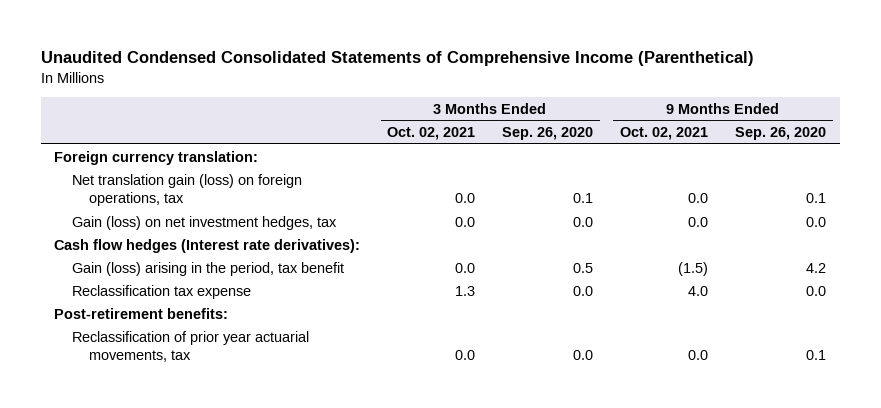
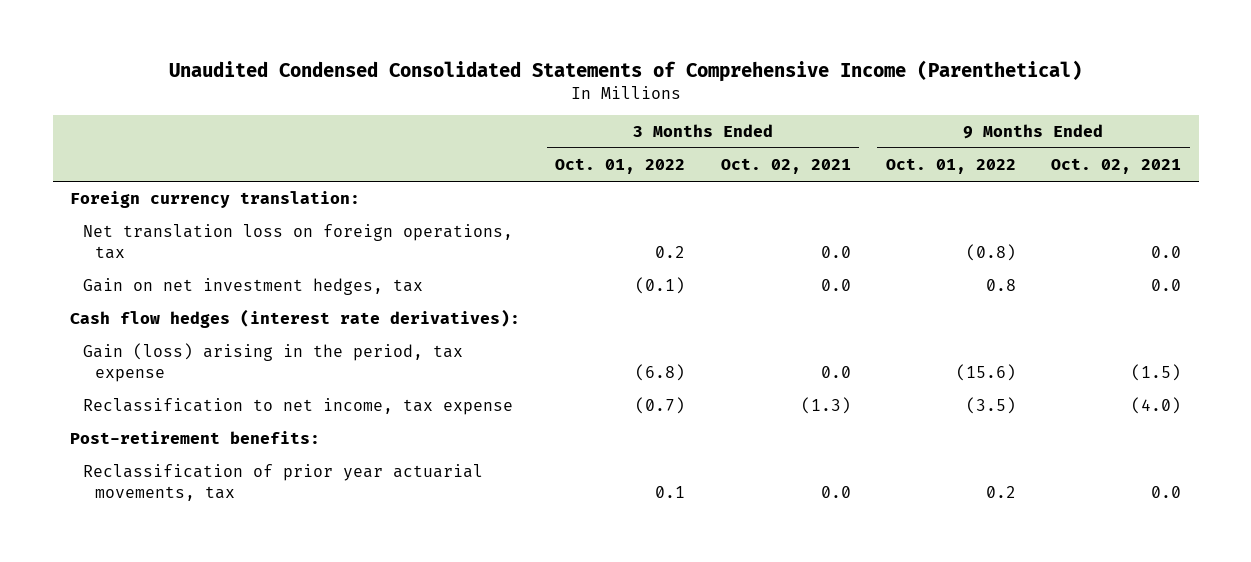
- | 3 Months Ended Oct. 02, 2021 | 3 Months Ended Sep. 26, 2020 | 9 Months Ended Oct. 02, 2021 | 9 Months Ended Sep. 26, 2020
+ | 3 Months Ended Oct. 01, 2022 | 3 Months Ended Oct. 02, 2021 | 9 Months Ended Oct. 01, 2022 | 9 Months Ended Oct. 02, 2021
- Net translation gain (loss) on foreign operations, tax | 0.0 | 0.1 | 0.0 | 0.1
- Gain (loss) on net investment hedges, tax | 0.0 | 0.0 | 0.0 | 0.0
- Cash flow hedges (Interest rate derivatives):
- Gain (loss) arising in the period, tax benefit | 0.0 | 0.5 | (1.5) | 4.2
- Reclassification tax expense | 1.3 | 0.0 | 4.0 | 0.0
+ Net translation loss on foreign operations, tax | 0.2 | 0.0 | (0.8) | 0.0
+ Gain on net investment hedges, tax | (0.1) | 0.0 | 0.8 | 0.0
+ Cash flow hedges (interest rate derivatives):
+ Gain (loss) arising in the period, tax expense | (6.8) | 0.0 | (15.6) | (1.5)
+ Reclassification to net income, tax expense | (0.7) | (1.3) | (3.5) | (4.0)

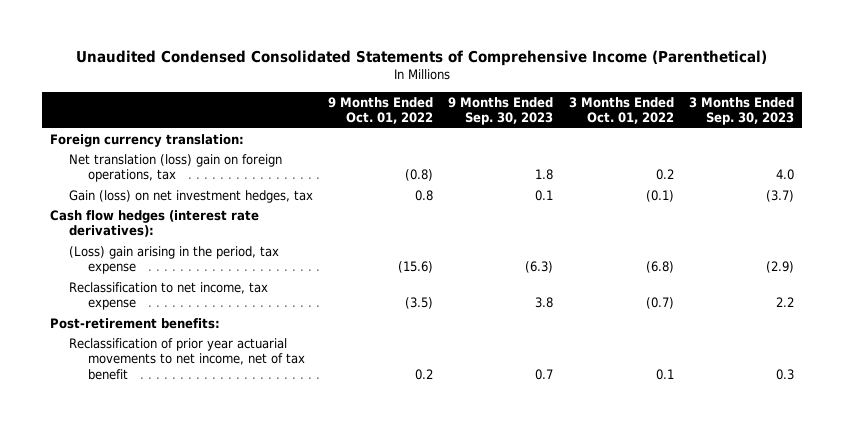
- | 3 Months Ended Oct. 01, 2022 | 3 Months Ended Oct. 02, 2021 | 9 Months Ended Oct. 01, 2022 | 9 Months Ended Oct. 02, 2021
+ | 9 Months Ended Oct. 01, 2022 | 9 Months Ended Sep. 30, 2023 | 3 Months Ended Oct. 01, 2022 | 3 Months Ended Sep. 30, 2023
- Net translation loss on foreign operations, tax | 0.2 | 0.0 | (0.8) | 0.0
- Gain on net investment hedges, tax | (0.1) | 0.0 | 0.8 | 0.0
+ Net translation (loss) gain on foreign operations, tax | (0.8) | 1.8 | 0.2 | 4.0
+ Gain (loss) on net investment hedges, tax | 0.8 | 0.1 | (0.1) | (3.7)
- Gain (loss) arising in the period, tax expense | (6.8) | 0.0 | (15.6) | (1.5)
+ (Loss) gain arising in the period, tax expense | (15.6) | (6.3) | (6.8) | (2.9)
- Reclassification of prior year actuarial movements, tax | 0.1 | 0.0 | 0.2 | 0.0
+ Reclassification of prior year actuarial movements to net income, net of tax benefit | 0.2 | 0.7 | 0.1 | 0.3

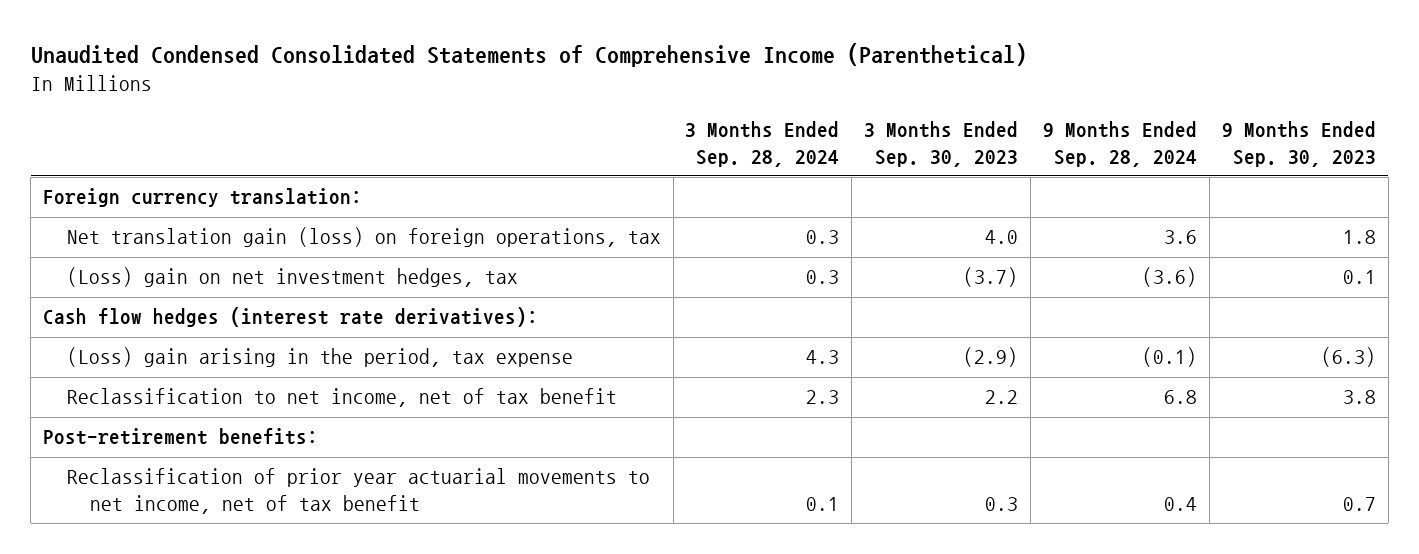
- | 9 Months Ended Oct. 01, 2022 | 9 Months Ended Sep. 30, 2023 | 3 Months Ended Oct. 01, 2022 | 3 Months Ended Sep. 30, 2023
+ | 3 Months Ended Sep. 28, 2024 | 3 Months Ended Sep. 30, 2023 | 9 Months Ended Sep. 28, 2024 | 9 Months Ended Sep. 30, 2023
- Net translation (loss) gain on foreign operations, tax | (0.8) | 1.8 | 0.2 | 4.0
- Gain (loss) on net investment hedges, tax | 0.8 | 0.1 | (0.1) | (3.7)
+ Net translation gain (loss) on foreign operations, tax | 0.3 | 4.0 | 3.6 | 1.8
+ (Loss) gain on net investment hedges, tax | 0.3 | (3.7) | (3.6) | 0.1
- Reclassification to net income, tax expense | (3.5) | 3.8 | (0.7) | 2.2
+ Reclassification to net income, net of tax benefit | 2.3 | 2.2 | 6.8 | 3.8

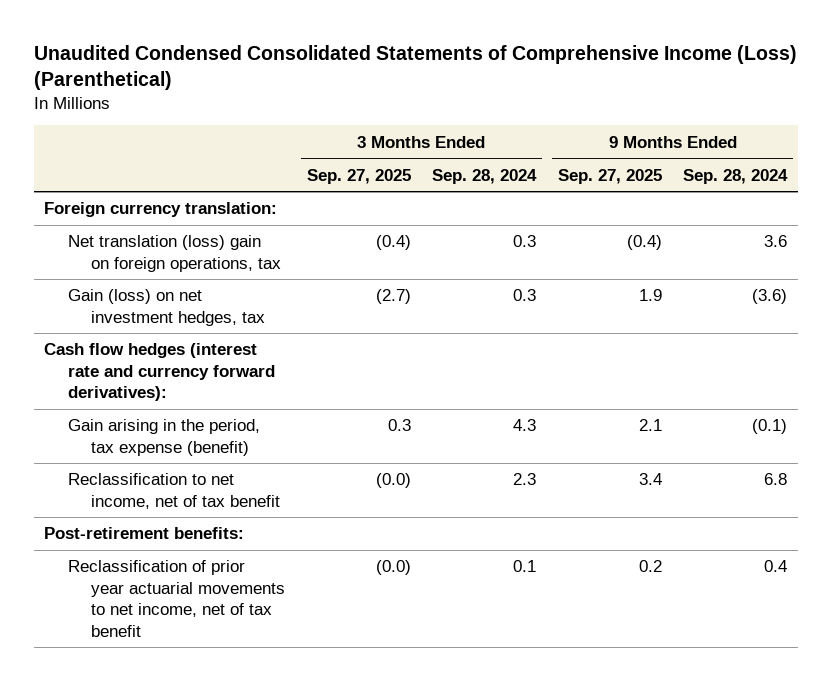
- Unaudited Condensed Consolidated Statements of Comprehensive Income (Parenthetical)
+ Unaudited Condensed Consolidated Statements of Comprehensive Income (Loss) (Parenthetical)
- | 3 Months Ended Sep. 28, 2024 | 3 Months Ended Sep. 30, 2023 | 9 Months Ended Sep. 28, 2024 | 9 Months Ended Sep. 30, 2023
+ | 3 Months Ended Sep. 27, 2025 | 3 Months Ended Sep. 28, 2024 | 9 Months Ended Sep. 27, 2025 | 9 Months Ended Sep. 28, 2024
- Net translation gain (loss) on foreign operations, tax | 0.3 | 4.0 | 3.6 | 1.8
- (Loss) gain on net investment hedges, tax | 0.3 | (3.7) | (3.6) | 0.1
- Cash flow hedges (interest rate derivatives):
- (Loss) gain arising in the period, tax expense | 4.3 | (2.9) | (0.1) | (6.3)
+ Net translation (loss) gain on foreign operations, tax | (0.4) | 0.3 | (0.4) | 3.6
+ Gain (loss) on net investment hedges, tax | (2.7) | 0.3 | 1.9 | (3.6)
+ Cash flow hedges (interest rate and currency forward derivatives):
+ Gain arising in the period, tax expense (benefit) | 0.3 | 4.3 | 2.1 | (0.1)

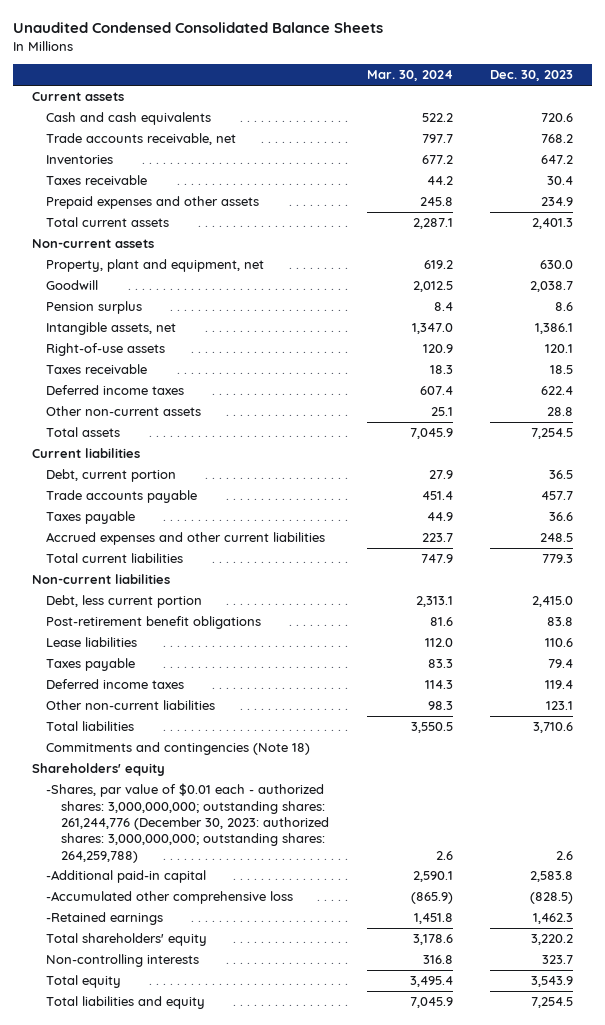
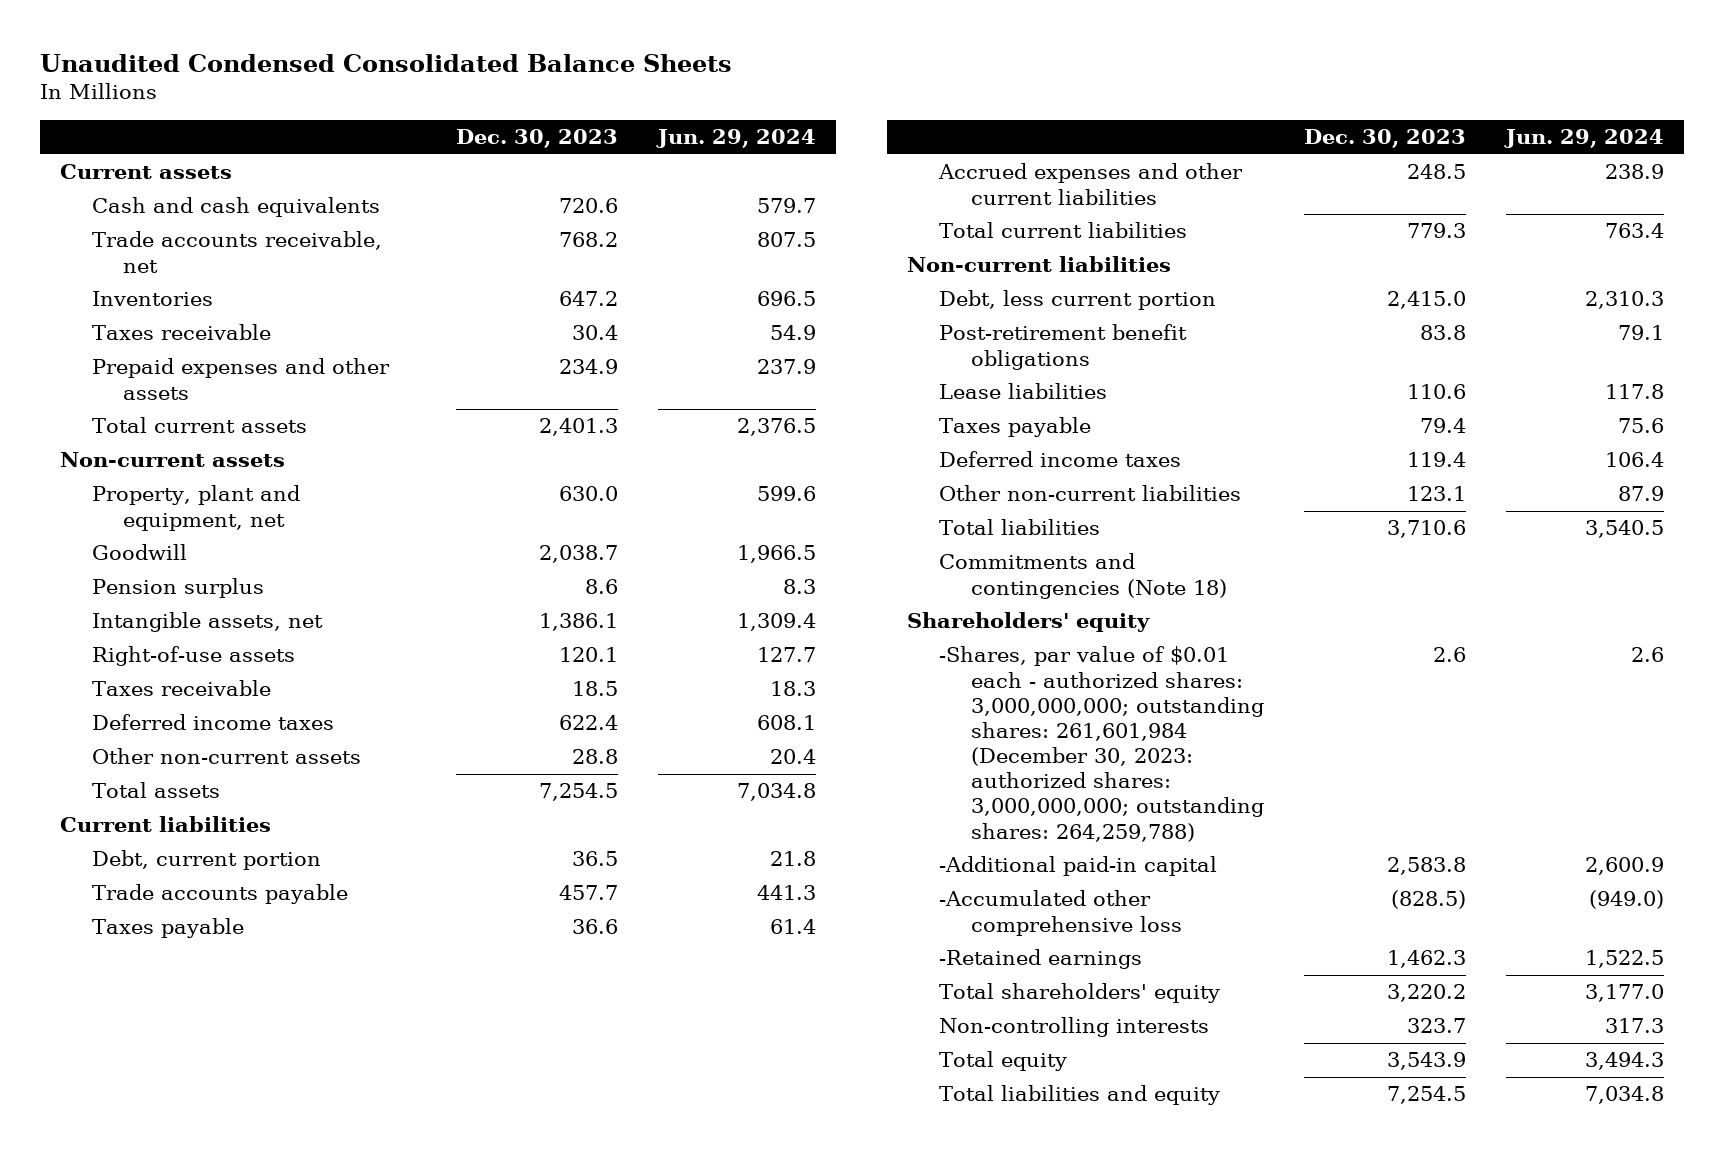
- | Mar. 30, 2024 | Dec. 30, 2023
+ | Dec. 30, 2023 | Jun. 29, 2024
- -Shares, par value of $0.01 each - authorized shares: 3,000,000,000; outstanding shares: 261,244,776 (December 30, 2023: authorized shares: 3,000,000,000; outstanding shares: 264,259,788) | 2.6 | 2.6
+ -Shares, par value of $0.01 each - authorized shares: 3,000,000,000; outstanding shares: 261,601,984 (December 30, 2023: authorized shares: 3,000,000,000; outstanding shares: 264,259,788) | 2.6 | 2.6

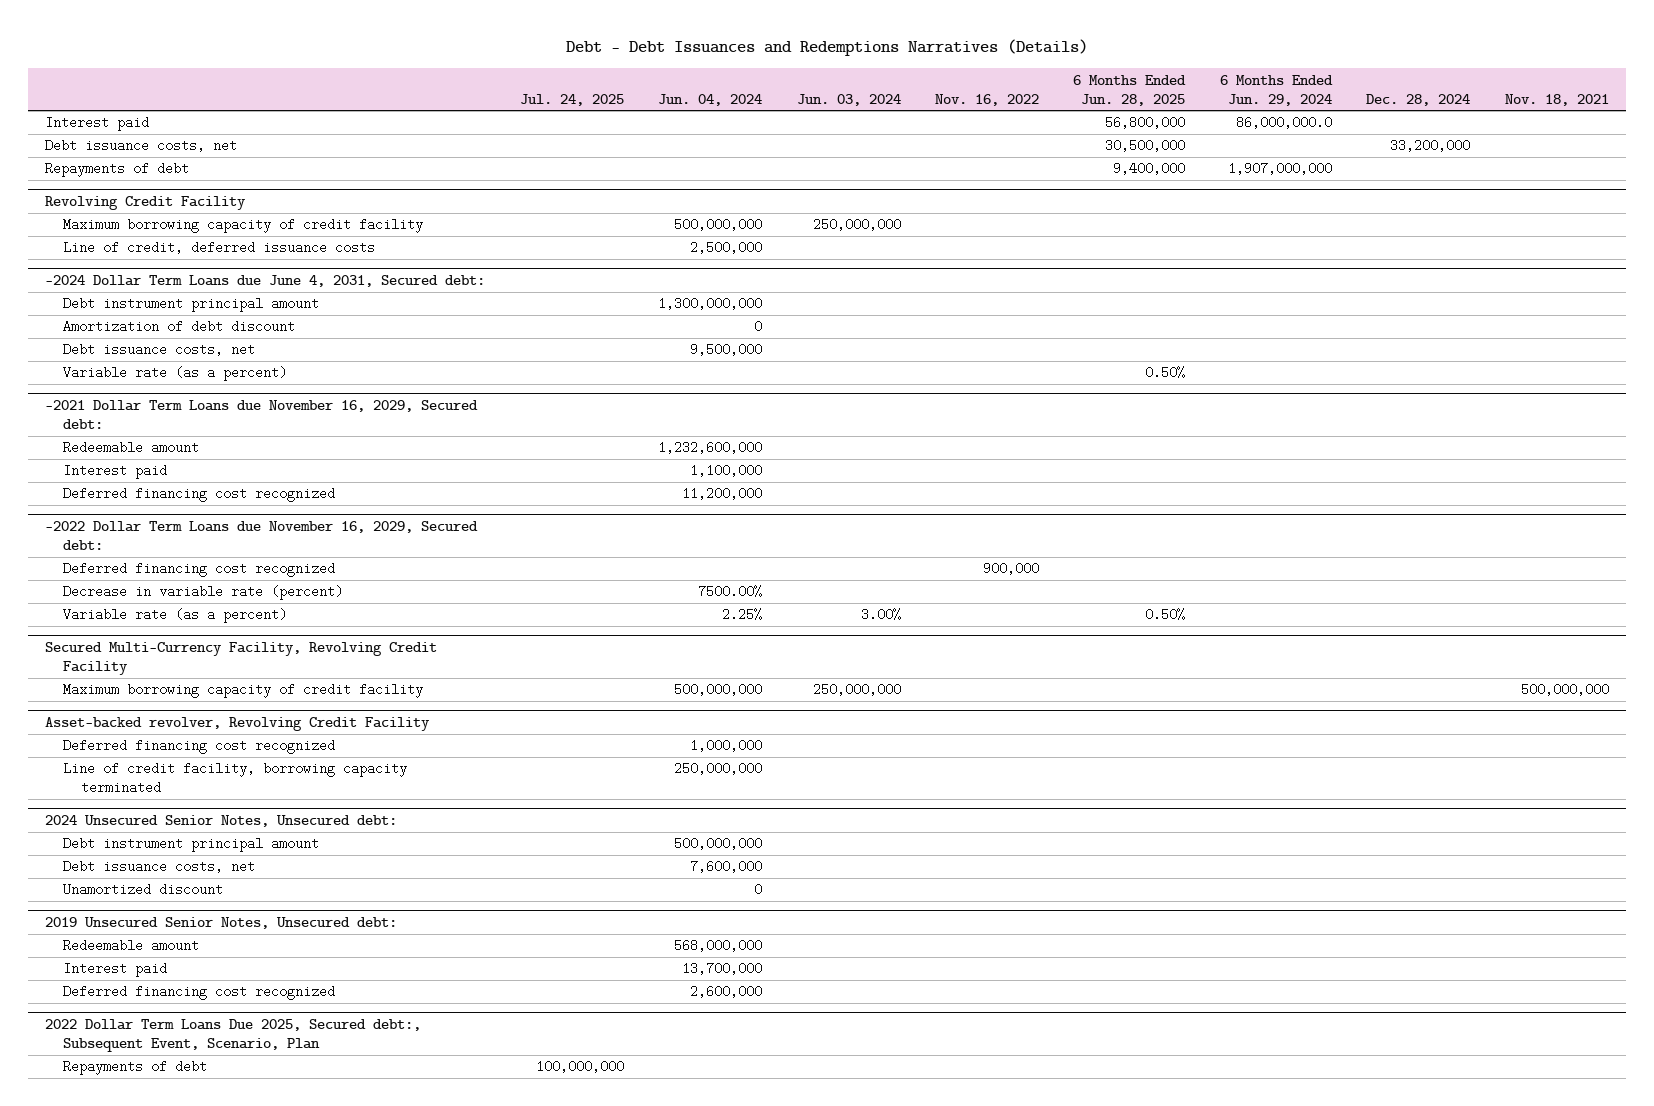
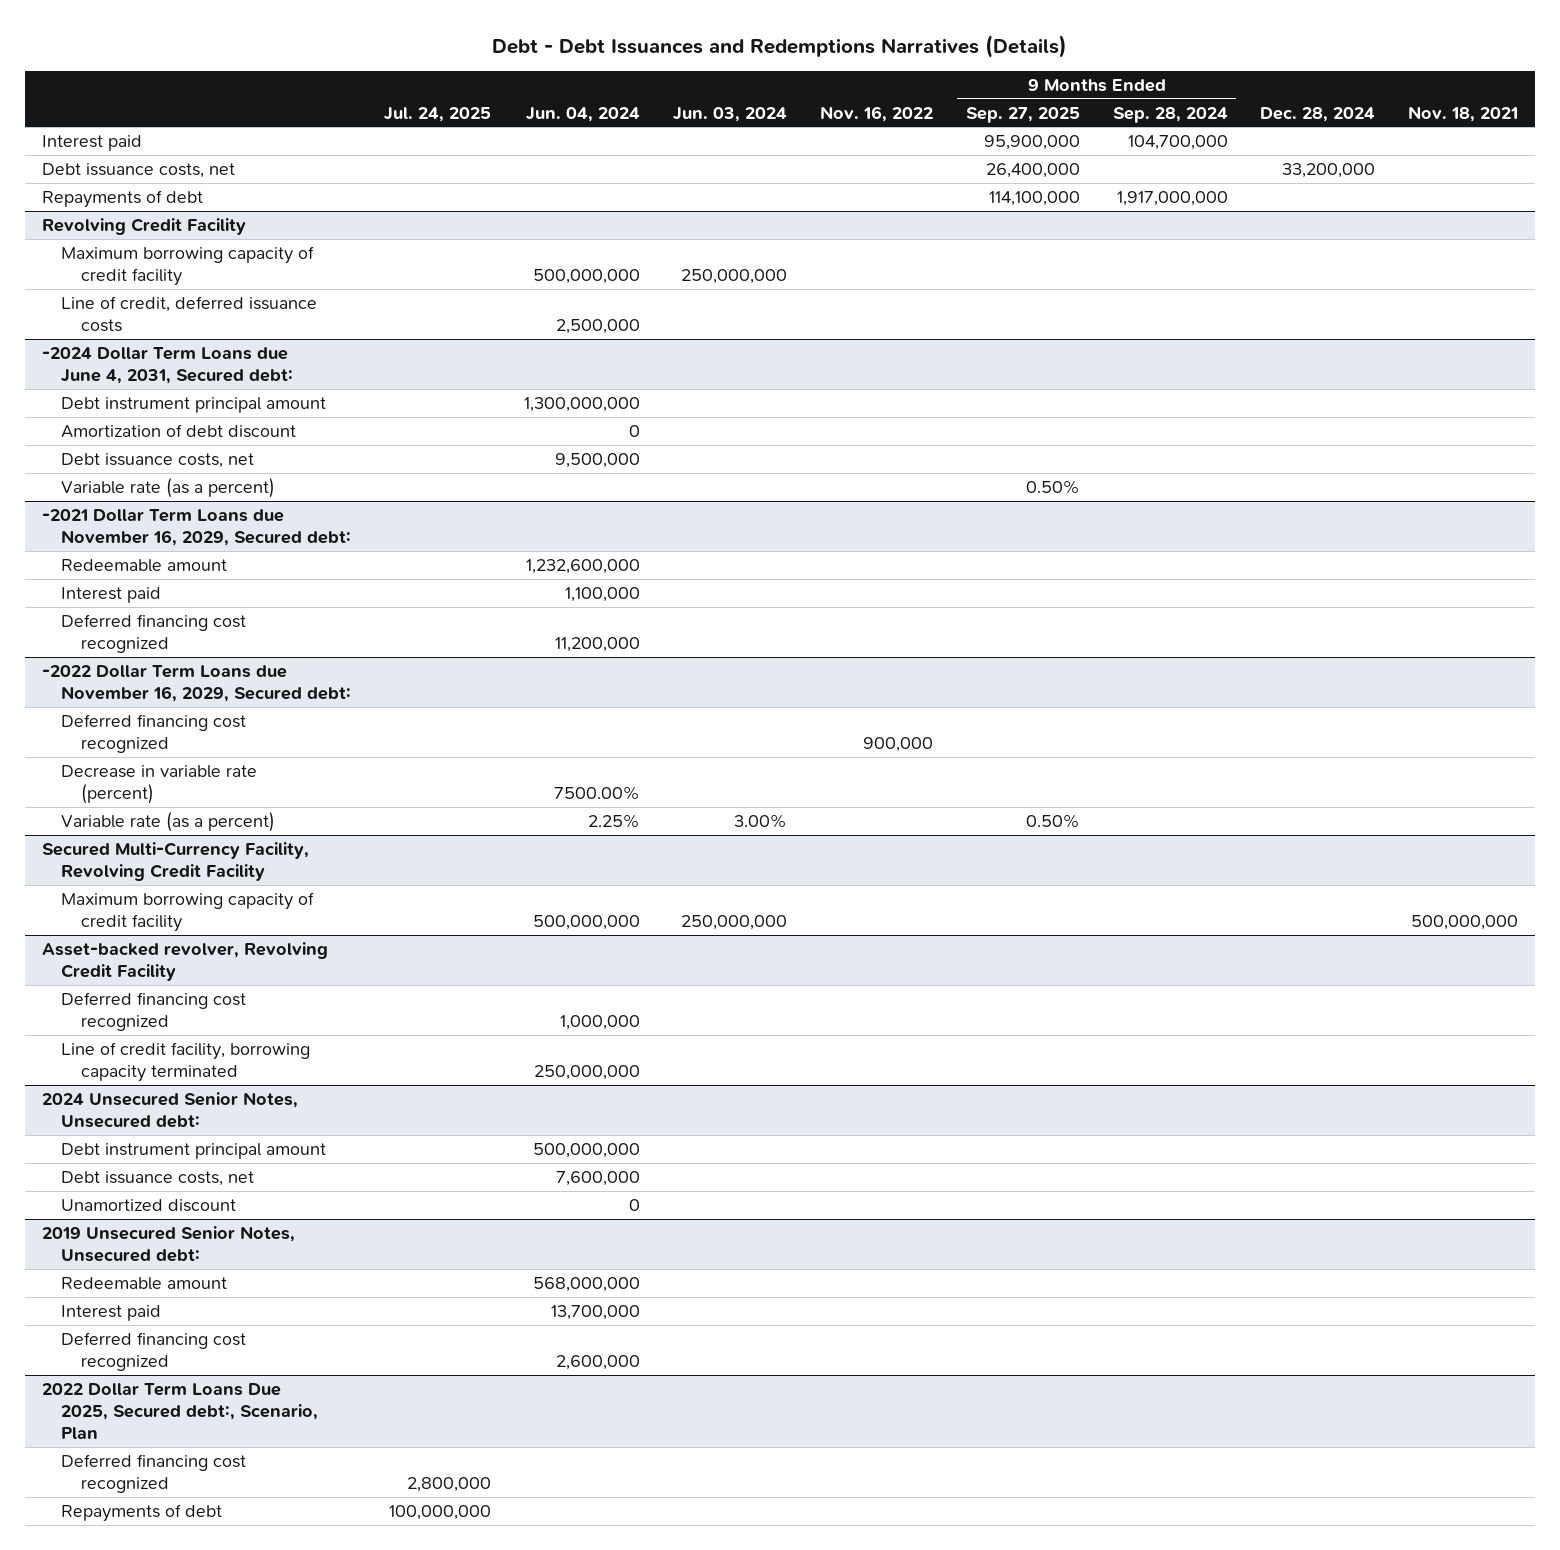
- | Jul. 24, 2025 | Jun. 04, 2024 | Jun. 03, 2024 | Nov. 16, 2022 | 6 Months Ended Jun. 28, 2025 | 6 Months Ended Jun. 29, 2024 | Dec. 28, 2024 | Nov. 18, 2021
+ | Jul. 24, 2025 | Jun. 04, 2024 | Jun. 03, 2024 | Nov. 16, 2022 | 9 Months Ended Sep. 27, 2025 | 9 Months Ended Sep. 28, 2024 | Dec. 28, 2024 | Nov. 18, 2021
- 2022 Dollar Term Loans Due 2025, Secured debt:, Subsequent Event, Scenario, Plan
+ 2022 Dollar Term Loans Due 2025, Secured debt:, Scenario, Plan
+ Deferred financing cost recognized | 2,800,000 | | | | | | |

